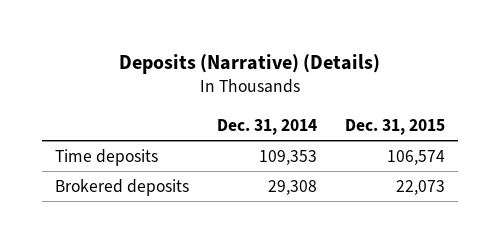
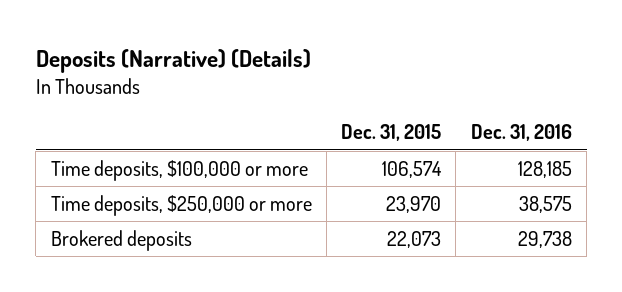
- | Dec. 31, 2014 | Dec. 31, 2015
+ | Dec. 31, 2015 | Dec. 31, 2016
- Time deposits | 109,353 | 106,574
+ Time deposits, $100,000 or more | 106,574 | 128,185
+ Time deposits, $250,000 or more | 23,970 | 38,575

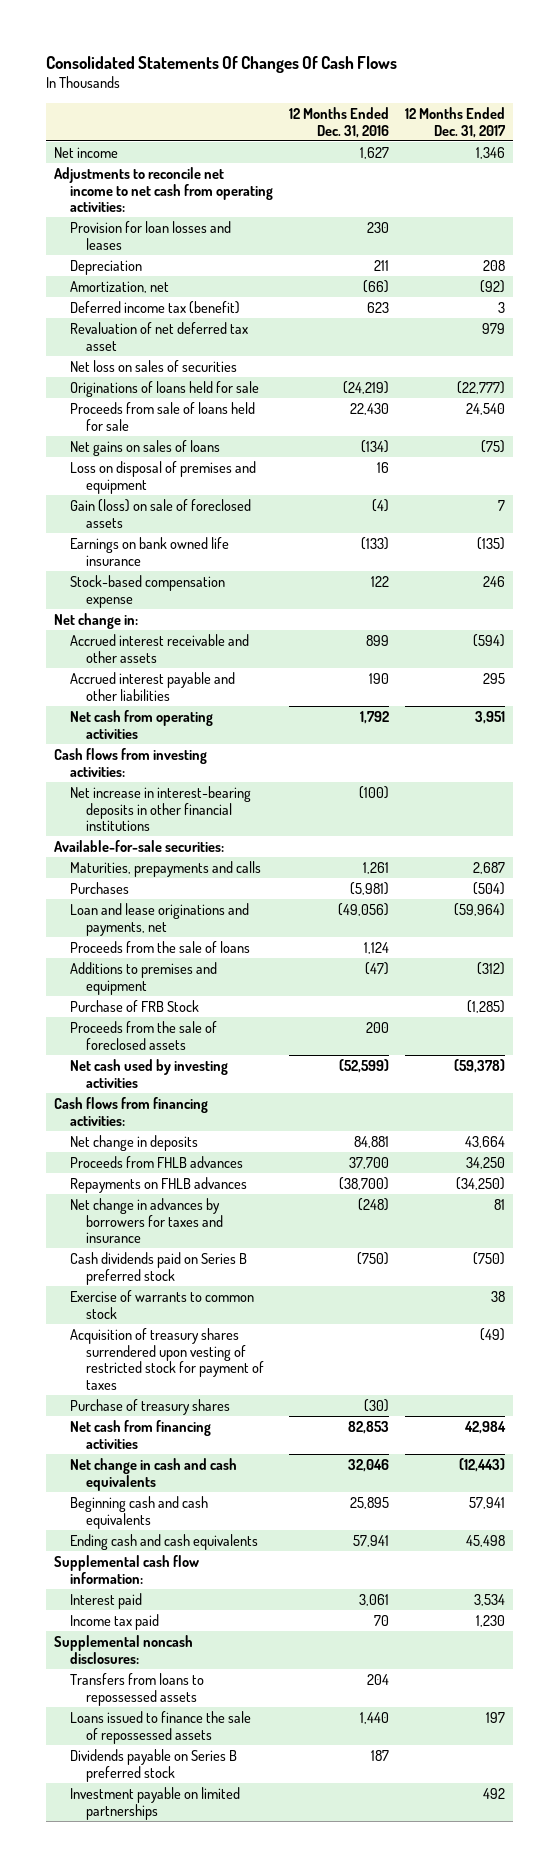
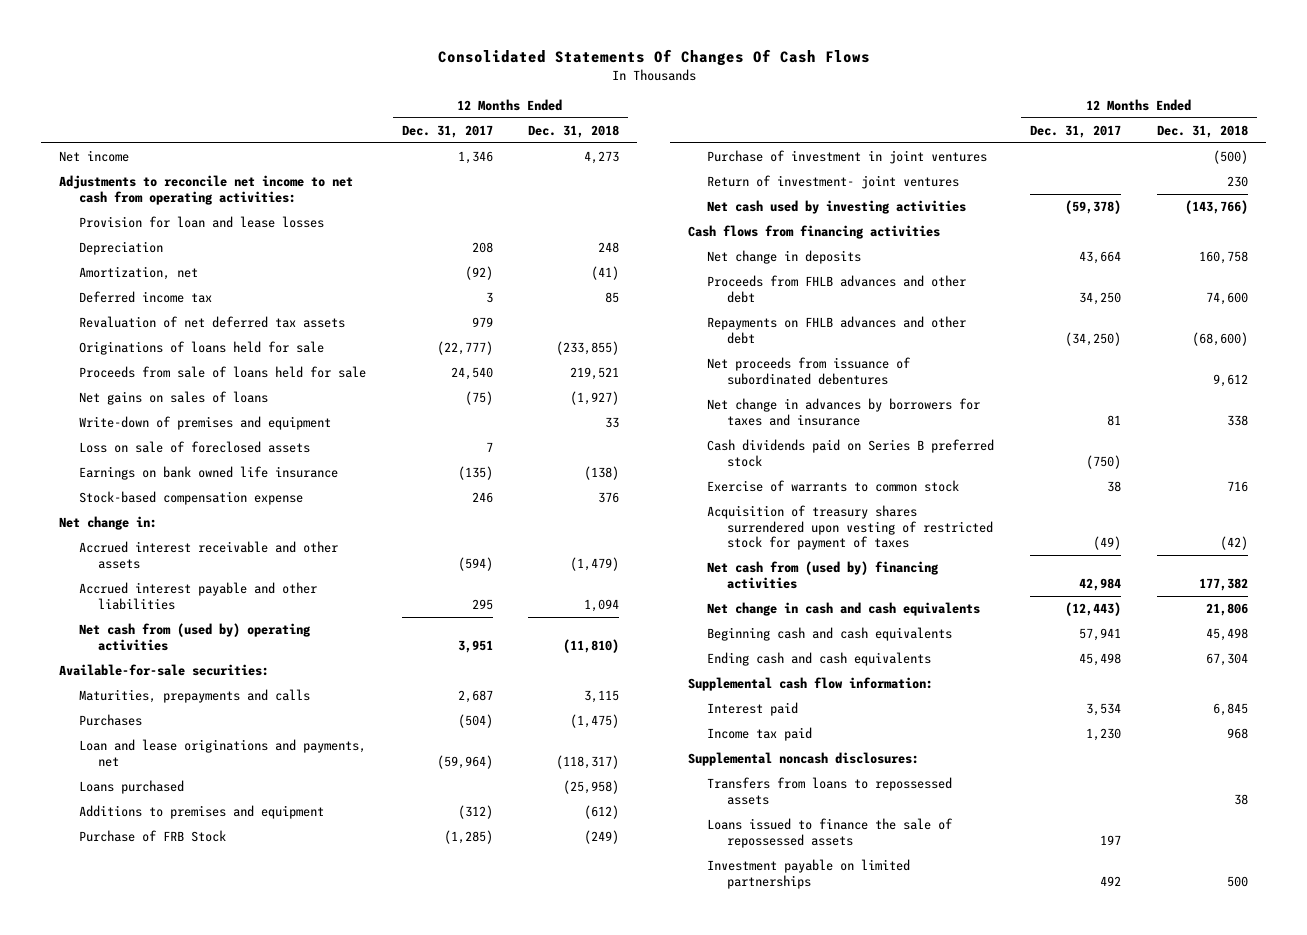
- | 12 Months Ended Dec. 31, 2016 | 12 Months Ended Dec. 31, 2017
+ | 12 Months Ended Dec. 31, 2017 | 12 Months Ended Dec. 31, 2018
- Provision for loan losses and leases | 230 |
+ Provision for loan and lease losses
- Deferred income tax (benefit) | 623 | 3
- Revaluation of net deferred tax asset | | 979
- Net loss on sales of securities
+ Deferred income tax | 3 | 85
+ Revaluation of net deferred tax assets | 979 |
- Loss on disposal of premises and equipment | 16 |
- Gain (loss) on sale of foreclosed assets | (4) | 7
+ Write-down of premises and equipment | | 33
+ Loss on sale of foreclosed assets | 7 |
- Net cash from operating activities | 1,792 | 3,951
- Cash flows from investing activities:
- Net increase in interest-bearing deposits in other financial institutions | (100) |
+ Net cash from (used by) operating activities | 3,951 | (11,810)
- Proceeds from the sale of loans | 1,124 |
+ Loans purchased | | (25,958)
- Proceeds from the sale of foreclosed assets | 200 |
+ Purchase of investment in joint ventures | | (500)
+ Return of investment- joint ventures | | 230
- Cash flows from financing activities:
+ Cash flows from financing activities
- Proceeds from FHLB advances | 37,700 | 34,250
- Repayments on FHLB advances | (38,700) | (34,250)
+ Proceeds from FHLB advances and other debt | 34,250 | 74,600
+ Repayments on FHLB advances and other debt | (34,250) | (68,600)
+ Net proceeds from issuance of subordinated debentures | | 9,612
- Purchase of treasury shares | (30) |
- Net cash from financing activities | 82,853 | 42,984
+ Net cash from (used by) financing activities | 42,984 | 177,382
- Dividends payable on Series B preferred stock | 187 |

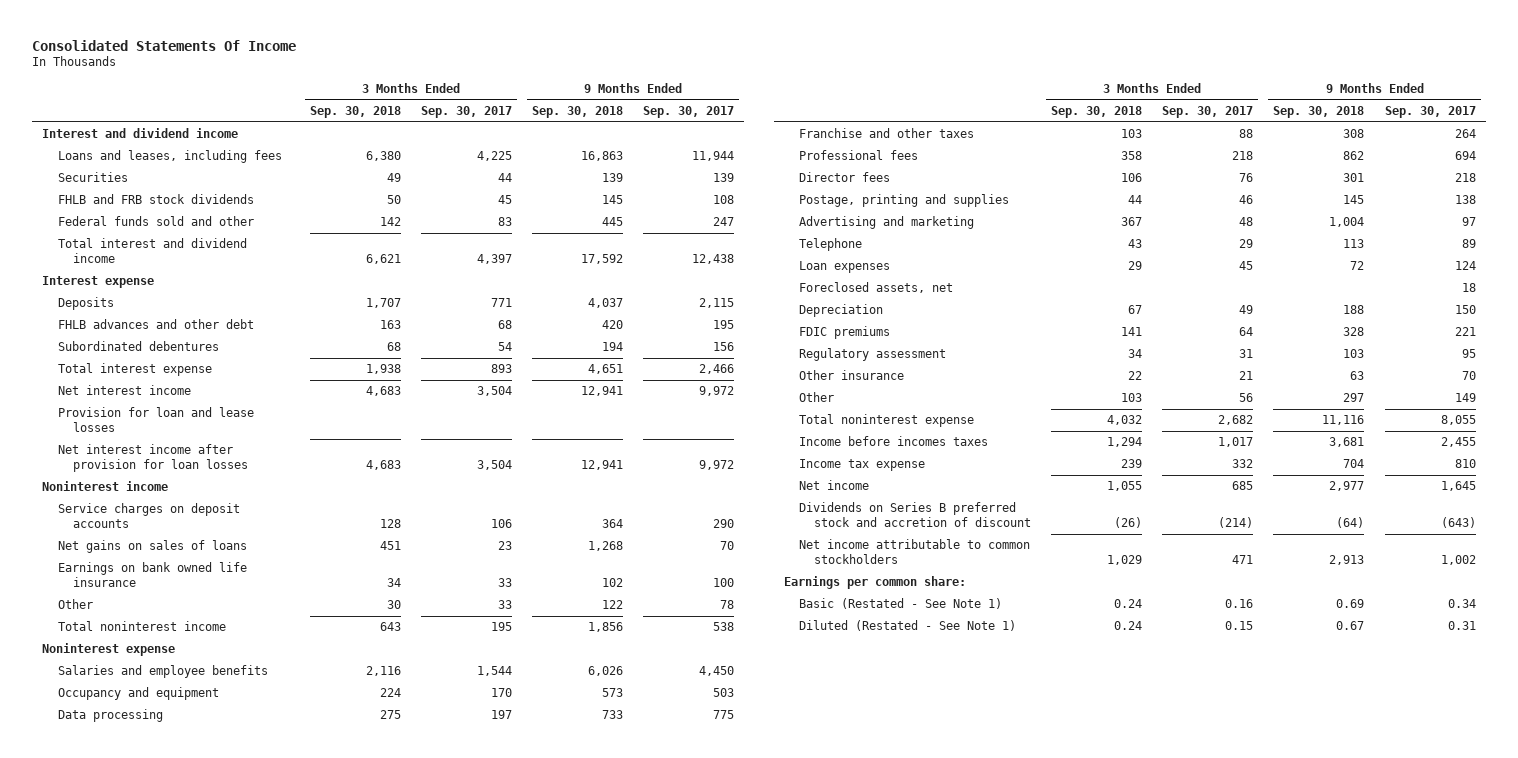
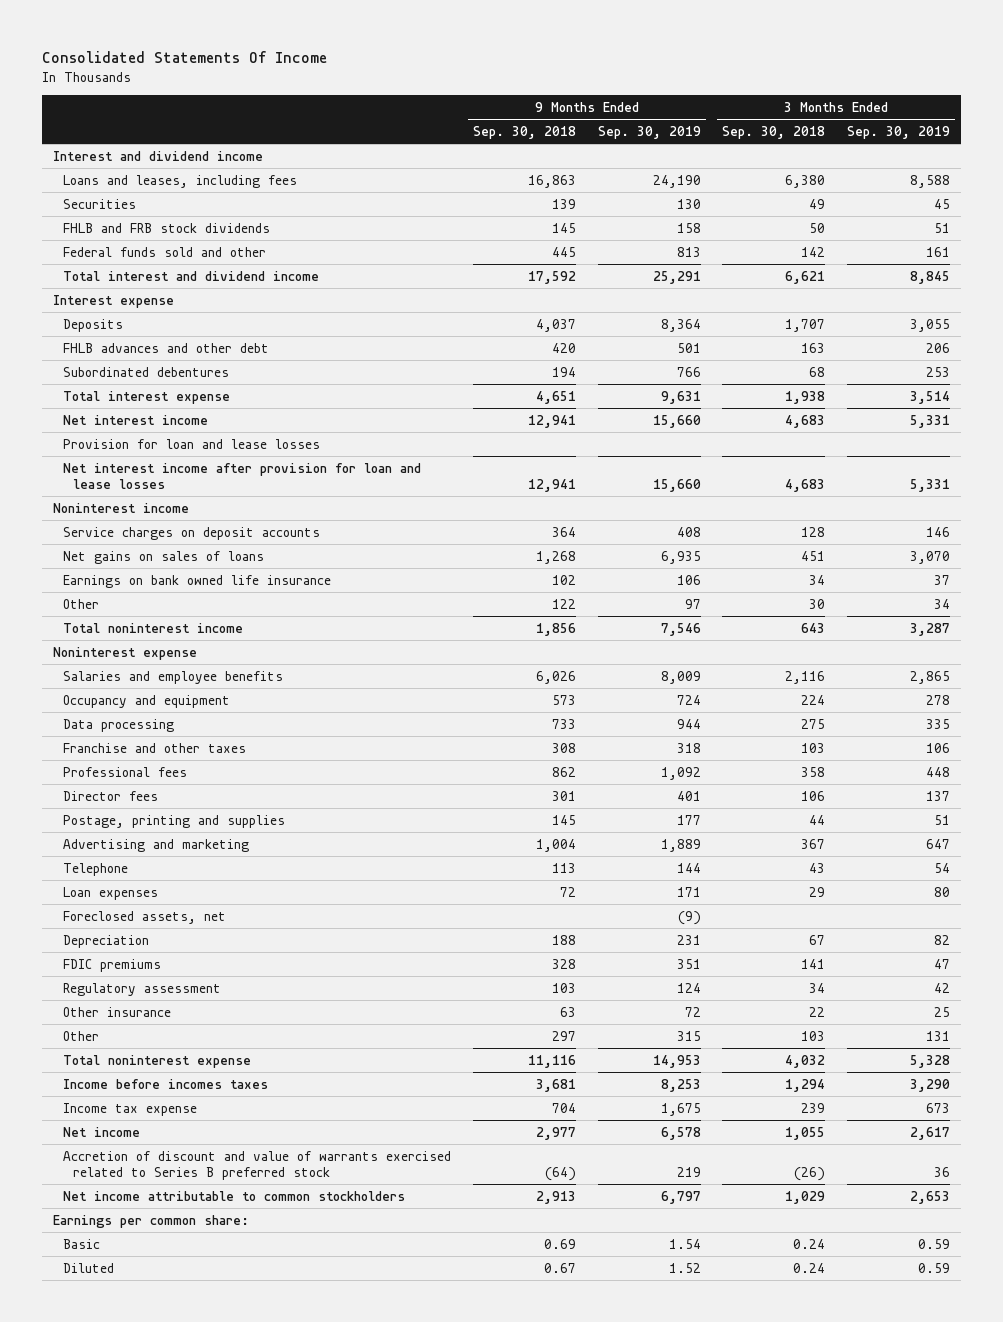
- | 3 Months Ended Sep. 30, 2018 | 3 Months Ended Sep. 30, 2017 | 9 Months Ended Sep. 30, 2018 | 9 Months Ended Sep. 30, 2017
+ | 9 Months Ended Sep. 30, 2018 | 9 Months Ended Sep. 30, 2019 | 3 Months Ended Sep. 30, 2018 | 3 Months Ended Sep. 30, 2019
- Net interest income after provision for loan losses | 4,683 | 3,504 | 12,941 | 9,972
+ Net interest income after provision for loan and lease losses | 12,941 | 15,660 | 4,683 | 5,331
- Dividends on Series B preferred stock and accretion of discount | (26) | (214) | (64) | (643)
+ Accretion of discount and value of warrants exercised related to Series B preferred stock | (64) | 219 | (26) | 36
- Basic (Restated - See Note 1) | 0.24 | 0.16 | 0.69 | 0.34
- Diluted (Restated - See Note 1) | 0.24 | 0.15 | 0.67 | 0.31
+ Basic | 0.69 | 1.54 | 0.24 | 0.59
+ Diluted | 0.67 | 1.52 | 0.24 | 0.59

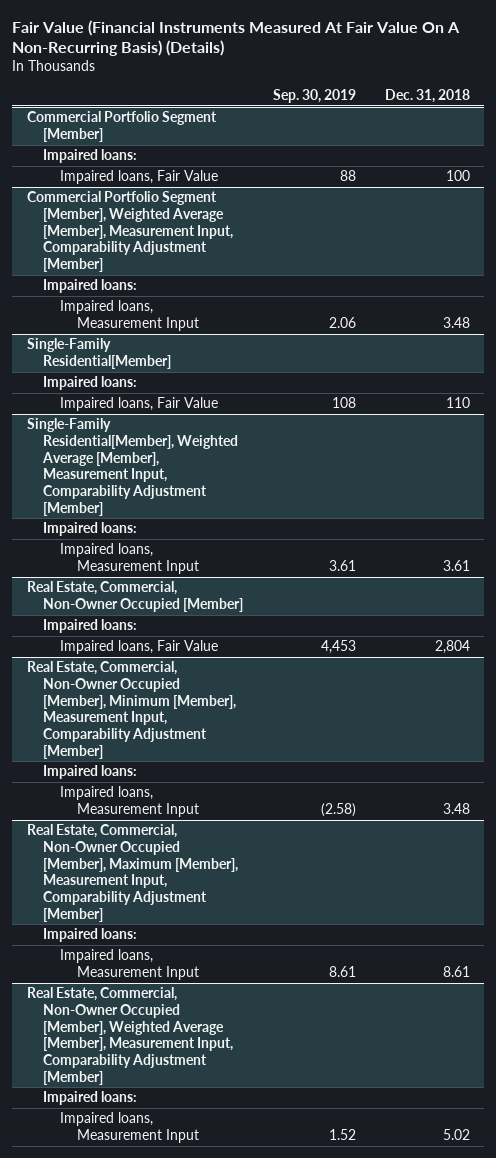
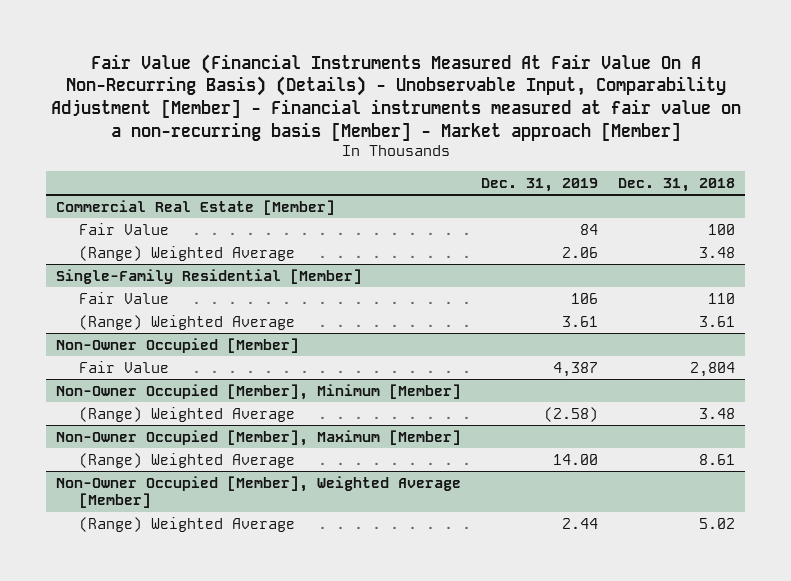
- Fair Value (Financial Instruments Measured At Fair Value On A Non-Recurring Basis) (Details)
+ Fair Value (Financial Instruments Measured At Fair Value On A Non-Recurring Basis) (Details) - Unobservable Input, Comparability Adjustment [Member] - Financial instruments measured at fair value on a non-recurring basis [Member] - Market approach [Member]
- | Sep. 30, 2019 | Dec. 31, 2018
+ | Dec. 31, 2019 | Dec. 31, 2018
- Commercial Portfolio Segment [Member]
- Impaired loans:
- Impaired loans, Fair Value | 88 | 100
- Commercial Portfolio Segment [Member], Weighted Average [Member], Measurement Input, Comparability Adjustment [Member]
- Impaired loans:
- Impaired loans, Measurement Input | 2.06 | 3.48
- Single-Family Residential[Member]
- Impaired loans:
- Impaired loans, Fair Value | 108 | 110
- Single-Family Residential[Member], Weighted Average [Member], Measurement Input, Comparability Adjustment [Member]
- Impaired loans:
- Impaired loans, Measurement Input | 3.61 | 3.61
- Real Estate, Commercial, Non-Owner Occupied [Member]
- Impaired loans:
- Impaired loans, Fair Value | 4,453 | 2,804
- Real Estate, Commercial, Non-Owner Occupied [Member], Minimum [Member], Measurement Input, Comparability Adjustment [Member]
- Impaired loans:
- Impaired loans, Measurement Input | (2.58) | 3.48
- Real Estate, Commercial, Non-Owner Occupied [Member], Maximum [Member], Measurement Input, Comparability Adjustment [Member]
- Impaired loans:
- Impaired loans, Measurement Input | 8.61 | 8.61
- Real Estate, Commercial, Non-Owner Occupied [Member], Weighted Average [Member], Measurement Input, Comparability Adjustment [Member]
- Impaired loans:
- Impaired loans, Measurement Input | 1.52 | 5.02
+ Commercial Real Estate [Member]
+ Fair Value | 84 | 100
+ (Range) Weighted Average | 2.06 | 3.48
+ Single-Family Residential [Member]
+ Fair Value | 106 | 110
+ (Range) Weighted Average | 3.61 | 3.61
+ Non-Owner Occupied [Member]
+ Fair Value | 4,387 | 2,804
+ Non-Owner Occupied [Member], Minimum [Member]
+ (Range) Weighted Average | (2.58) | 3.48
+ Non-Owner Occupied [Member], Maximum [Member]
+ (Range) Weighted Average | 14.00 | 8.61
+ Non-Owner Occupied [Member], Weighted Average [Member]
+ (Range) Weighted Average | 2.44 | 5.02

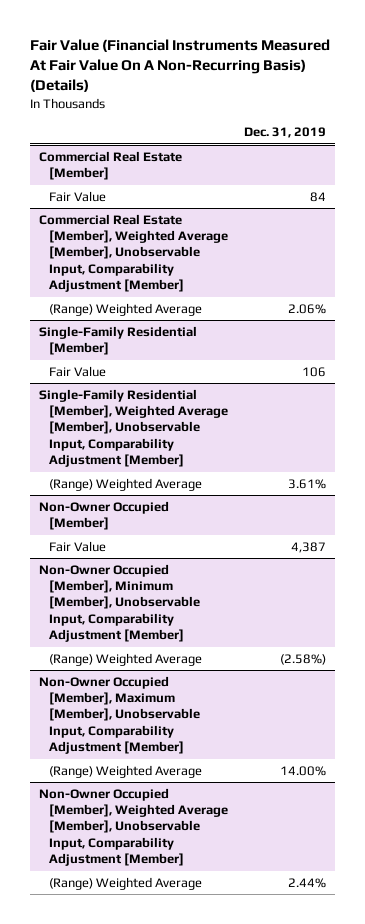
- Fair Value (Financial Instruments Measured At Fair Value On A Non-Recurring Basis) (Details) - Unobservable Input, Comparability Adjustment [Member] - Financial instruments measured at fair value on a non-recurring basis [Member] - Market approach [Member]
+ Fair Value (Financial Instruments Measured At Fair Value On A Non-Recurring Basis) (Details)
- | Dec. 31, 2019 | Dec. 31, 2018
+ | Dec. 31, 2019
@ Commercial Real Estate [Member]
- (Range) Weighted Average | 2.06 | 3.48
+ Commercial Real Estate [Member], Weighted Average [Member], Unobservable Input, Comparability Adjustment [Member]
+ (Range) Weighted Average | 2.06%
@ Single-Family Residential [Member]
- (Range) Weighted Average | 3.61 | 3.61
+ Single-Family Residential [Member], Weighted Average [Member], Unobservable Input, Comparability Adjustment [Member]
+ (Range) Weighted Average | 3.61%
- Non-Owner Occupied [Member], Minimum [Member]
- (Range) Weighted Average | (2.58) | 3.48
- Non-Owner Occupied [Member], Maximum [Member]
- (Range) Weighted Average | 14.00 | 8.61
- Non-Owner Occupied [Member], Weighted Average [Member]
- (Range) Weighted Average | 2.44 | 5.02
+ Non-Owner Occupied [Member], Minimum [Member], Unobservable Input, Comparability Adjustment [Member]
+ (Range) Weighted Average | (2.58%)
+ Non-Owner Occupied [Member], Maximum [Member], Unobservable Input, Comparability Adjustment [Member]
+ (Range) Weighted Average | 14.00%
+ Non-Owner Occupied [Member], Weighted Average [Member], Unobservable Input, Comparability Adjustment [Member]
+ (Range) Weighted Average | 2.44%

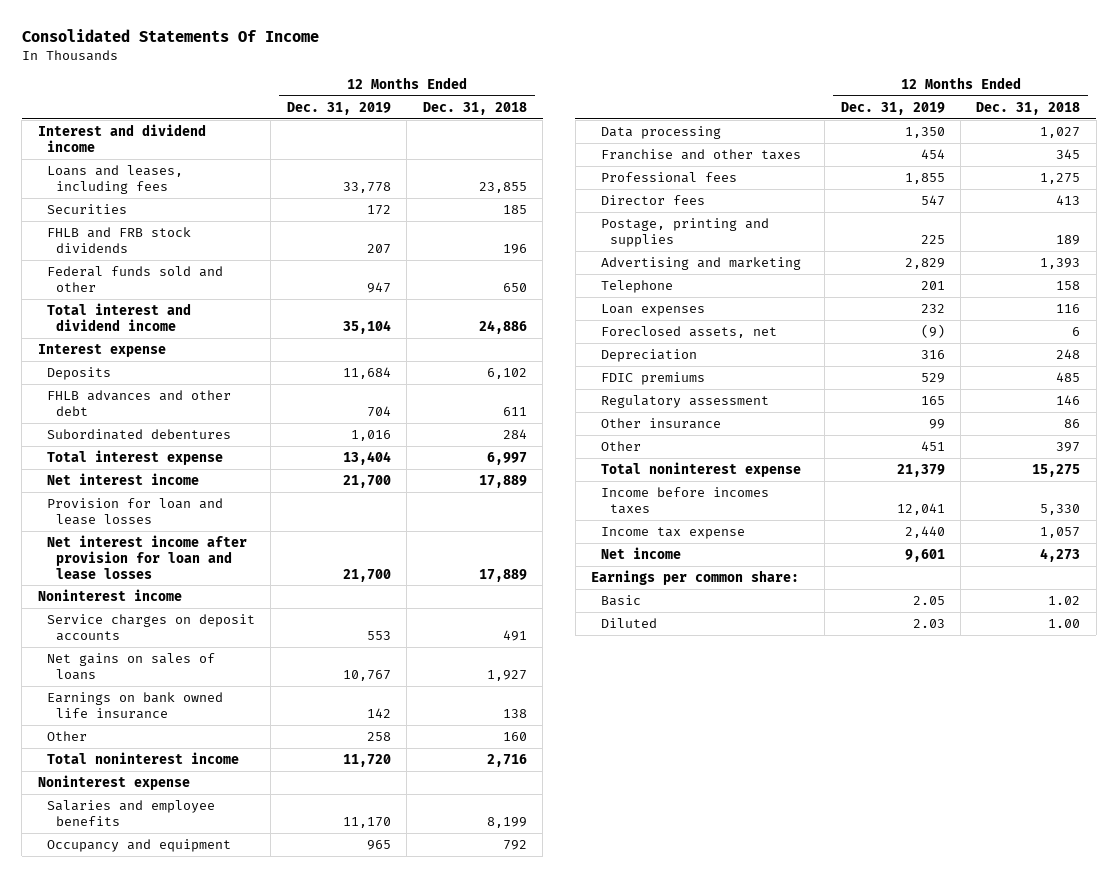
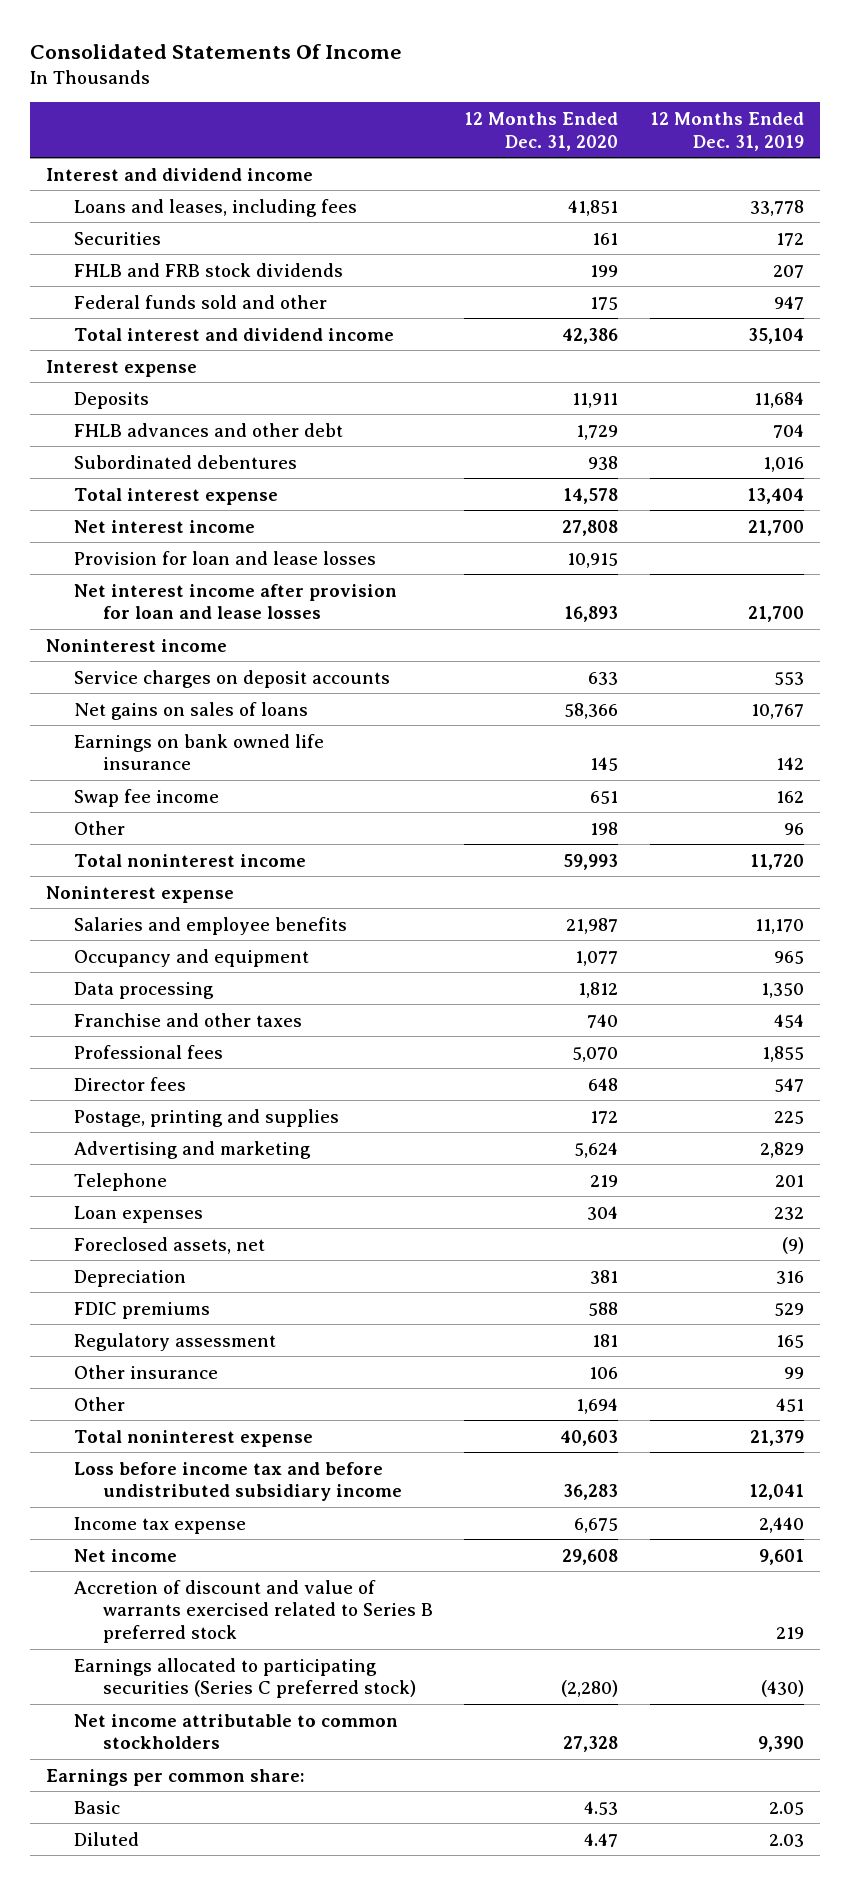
- | 12 Months Ended Dec. 31, 2019 | 12 Months Ended Dec. 31, 2018
+ | 12 Months Ended Dec. 31, 2020 | 12 Months Ended Dec. 31, 2019
- Other | 258 | 160
+ Swap fee income | 651 | 162
+ Other | 198 | 96
- Income before incomes taxes | 12,041 | 5,330
+ Loss before income tax and before undistributed subsidiary income | 36,283 | 12,041
+ Accretion of discount and value of warrants exercised related to Series B preferred stock | | 219
+ Earnings allocated to participating securities (Series C preferred stock) | (2,280) | (430)
+ Net income attributable to common stockholders | 27,328 | 9,390

